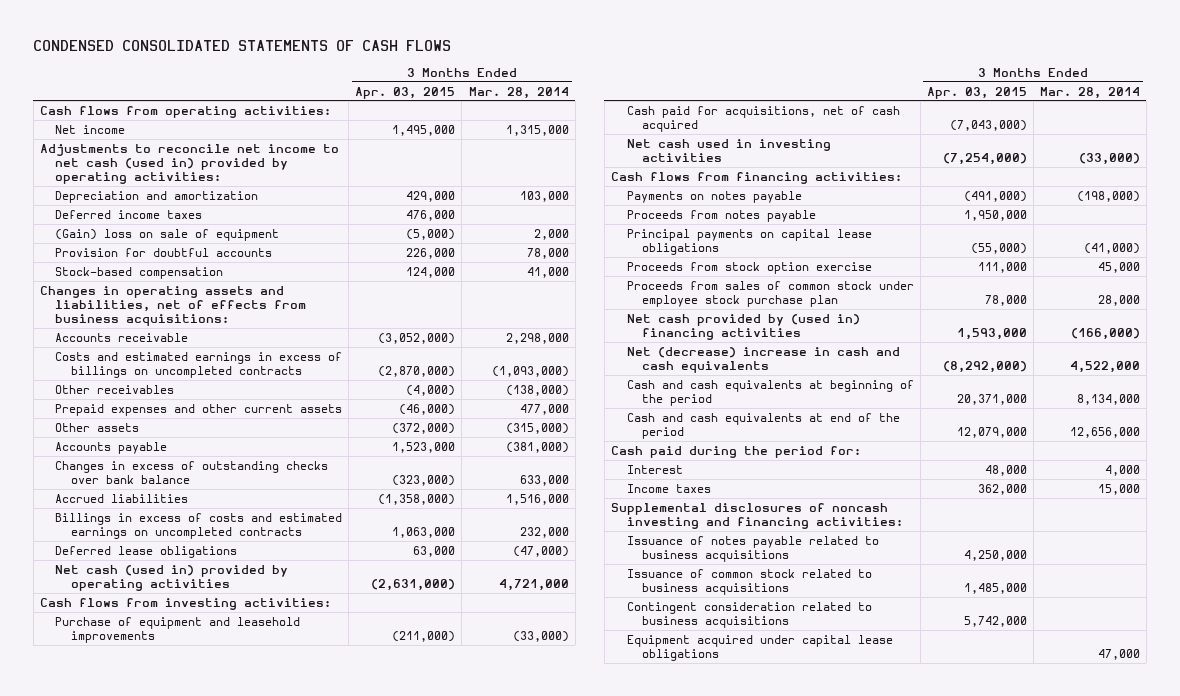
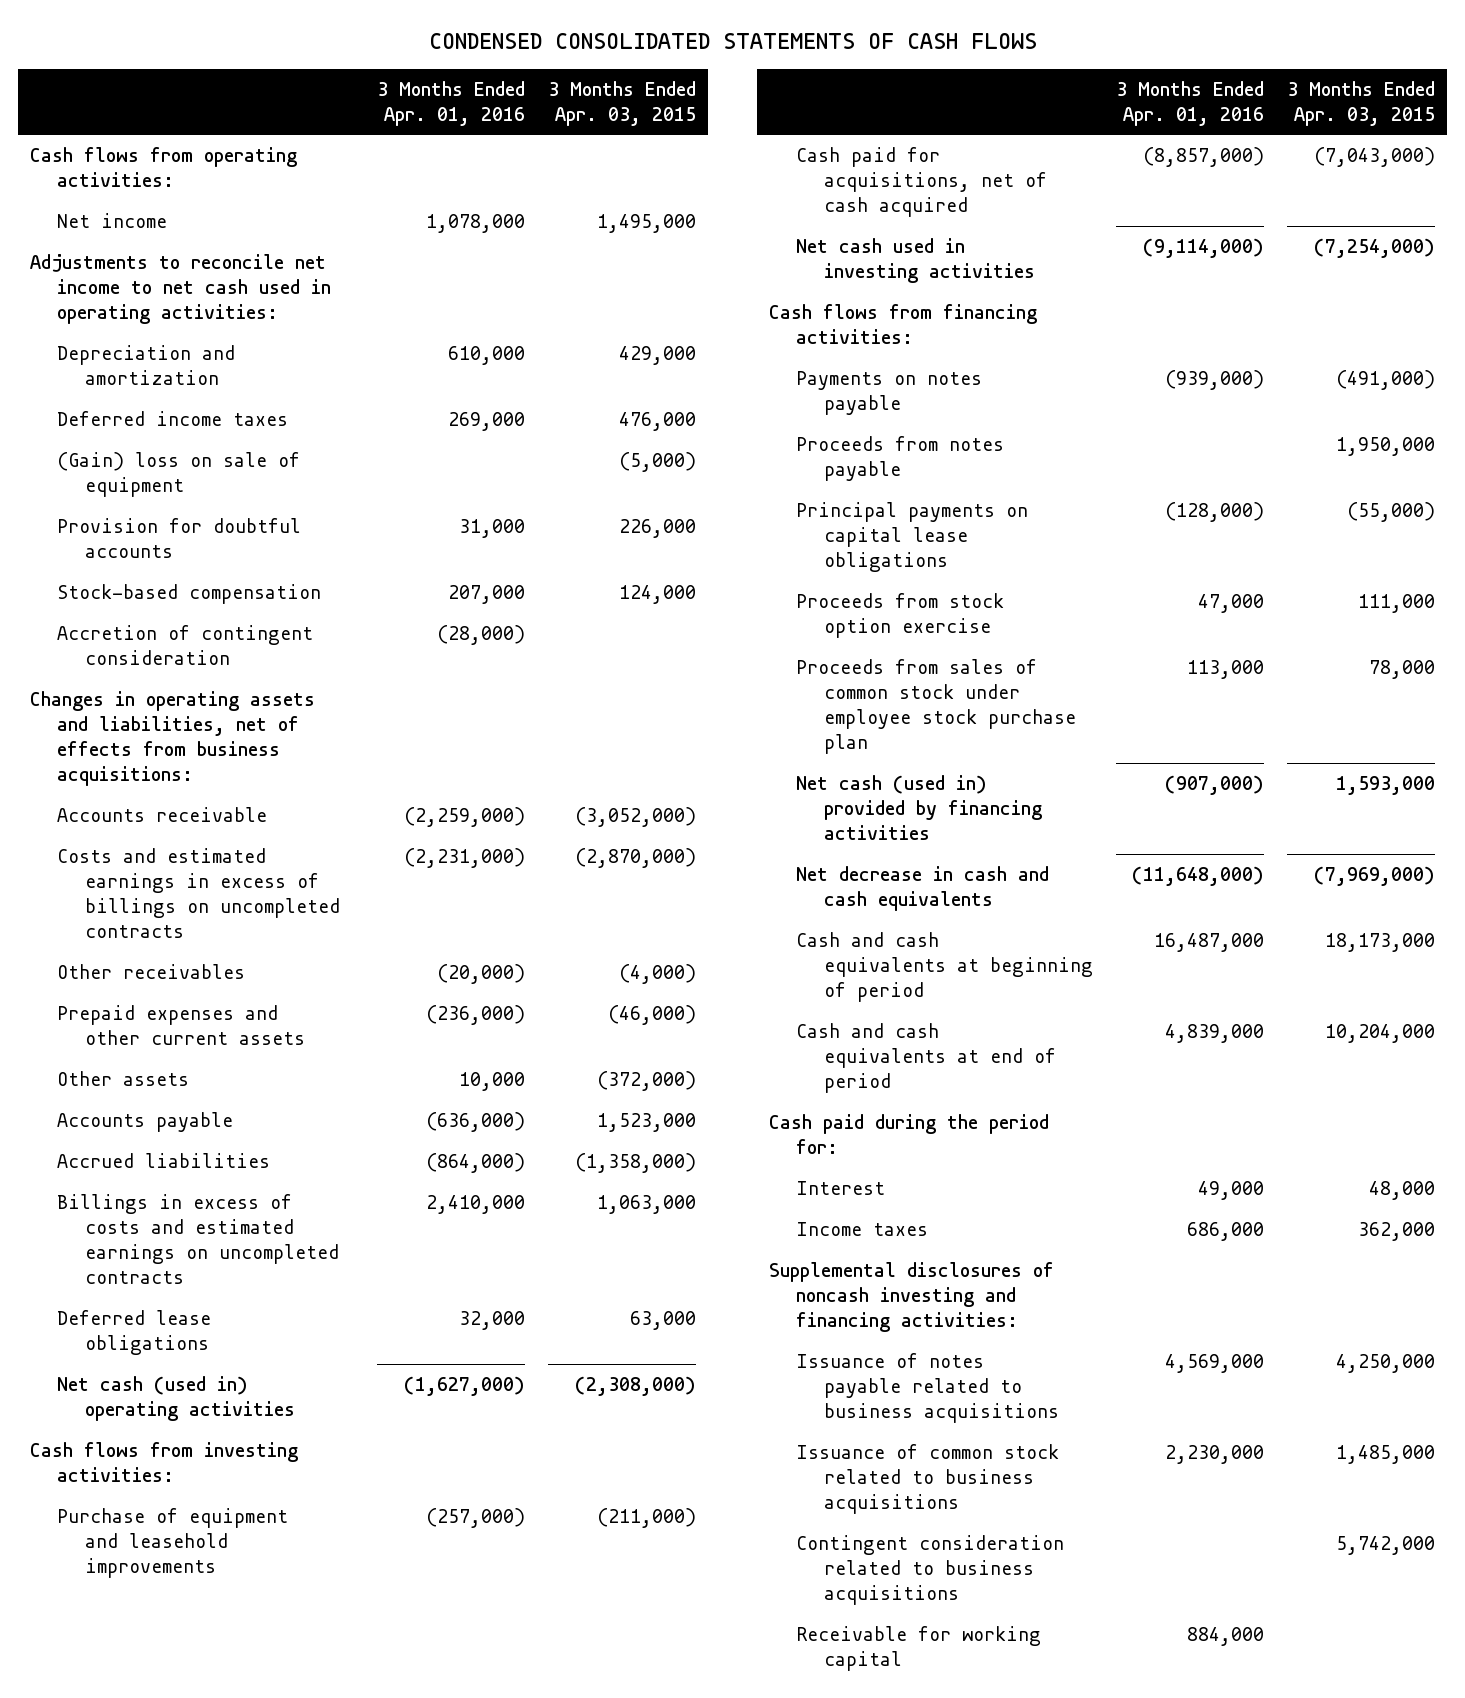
- | 3 Months Ended Apr. 03, 2015 | 3 Months Ended Mar. 28, 2014
+ | 3 Months Ended Apr. 01, 2016 | 3 Months Ended Apr. 03, 2015
- Adjustments to reconcile net income to net cash (used in) provided by operating activities:
+ Adjustments to reconcile net income to net cash used in operating activities:
+ Accretion of contingent consideration | (28,000) |
- Changes in excess of outstanding checks over bank balance | (323,000) | 633,000
- Net cash (used in) provided by operating activities | (2,631,000) | 4,721,000
+ Net cash (used in) operating activities | (1,627,000) | (2,308,000)
- Net cash provided by (used in) financing activities | 1,593,000 | (166,000)
- Net (decrease) increase in cash and cash equivalents | (8,292,000) | 4,522,000
- Cash and cash equivalents at beginning of the period | 20,371,000 | 8,134,000
- Cash and cash equivalents at end of the period | 12,079,000 | 12,656,000
+ Net cash (used in) provided by financing activities | (907,000) | 1,593,000
+ Net decrease in cash and cash equivalents | (11,648,000) | (7,969,000)
+ Cash and cash equivalents at beginning of period | 16,487,000 | 18,173,000
+ Cash and cash equivalents at end of period | 4,839,000 | 10,204,000
- Equipment acquired under capital lease obligations | | 47,000
+ Receivable for working capital | 884,000 |

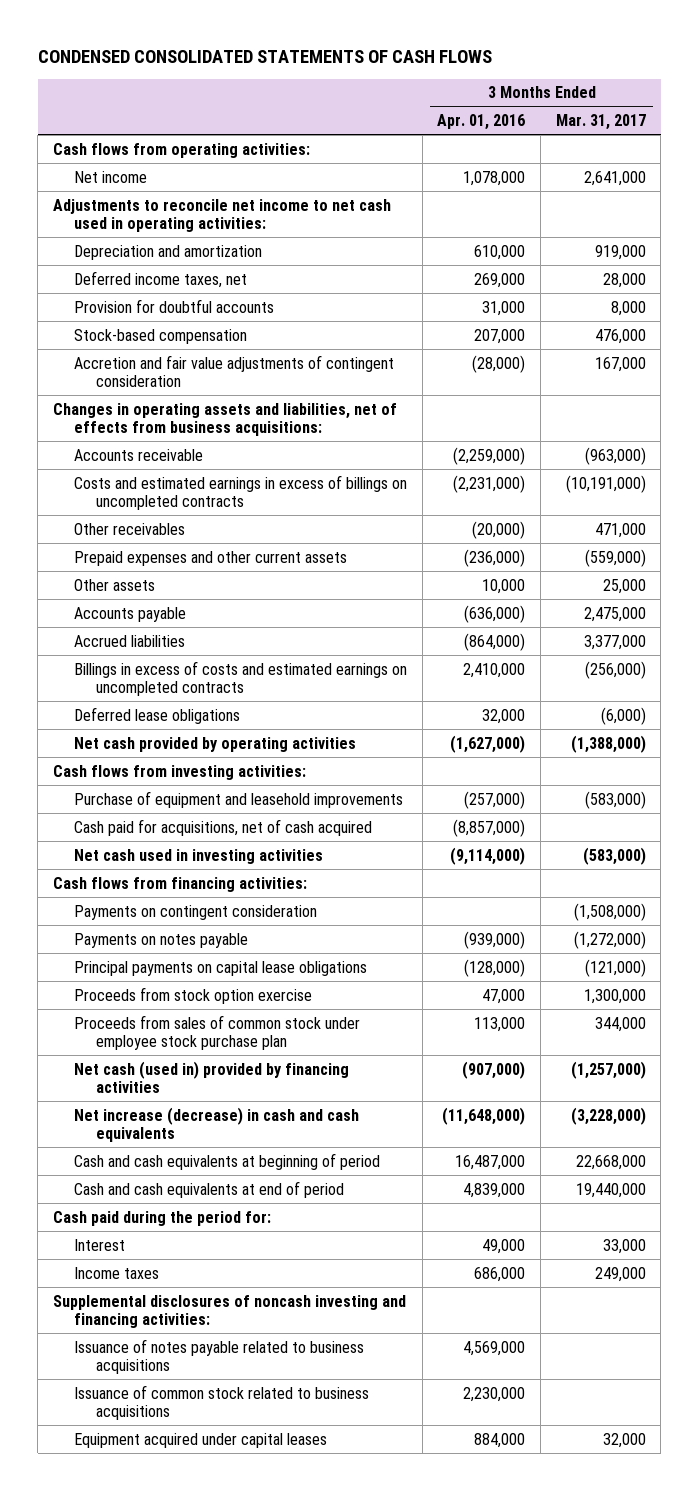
- | 3 Months Ended Apr. 01, 2016 | 3 Months Ended Apr. 03, 2015
+ | 3 Months Ended Apr. 01, 2016 | 3 Months Ended Mar. 31, 2017
- Deferred income taxes | 269,000 | 476,000
- (Gain) loss on sale of equipment | | (5,000)
+ Deferred income taxes, net | 269,000 | 28,000
- Accretion of contingent consideration | (28,000) |
+ Accretion and fair value adjustments of contingent consideration | (28,000) | 167,000
- Net cash (used in) operating activities | (1,627,000) | (2,308,000)
+ Net cash provided by operating activities | (1,627,000) | (1,388,000)
+ Payments on contingent consideration | | (1,508,000)
- Proceeds from notes payable | | 1,950,000
- Net decrease in cash and cash equivalents | (11,648,000) | (7,969,000)
+ Net increase (decrease) in cash and cash equivalents | (11,648,000) | (3,228,000)
- Contingent consideration related to business acquisitions | | 5,742,000
- Receivable for working capital | 884,000 |
+ Equipment acquired under capital leases | 884,000 | 32,000

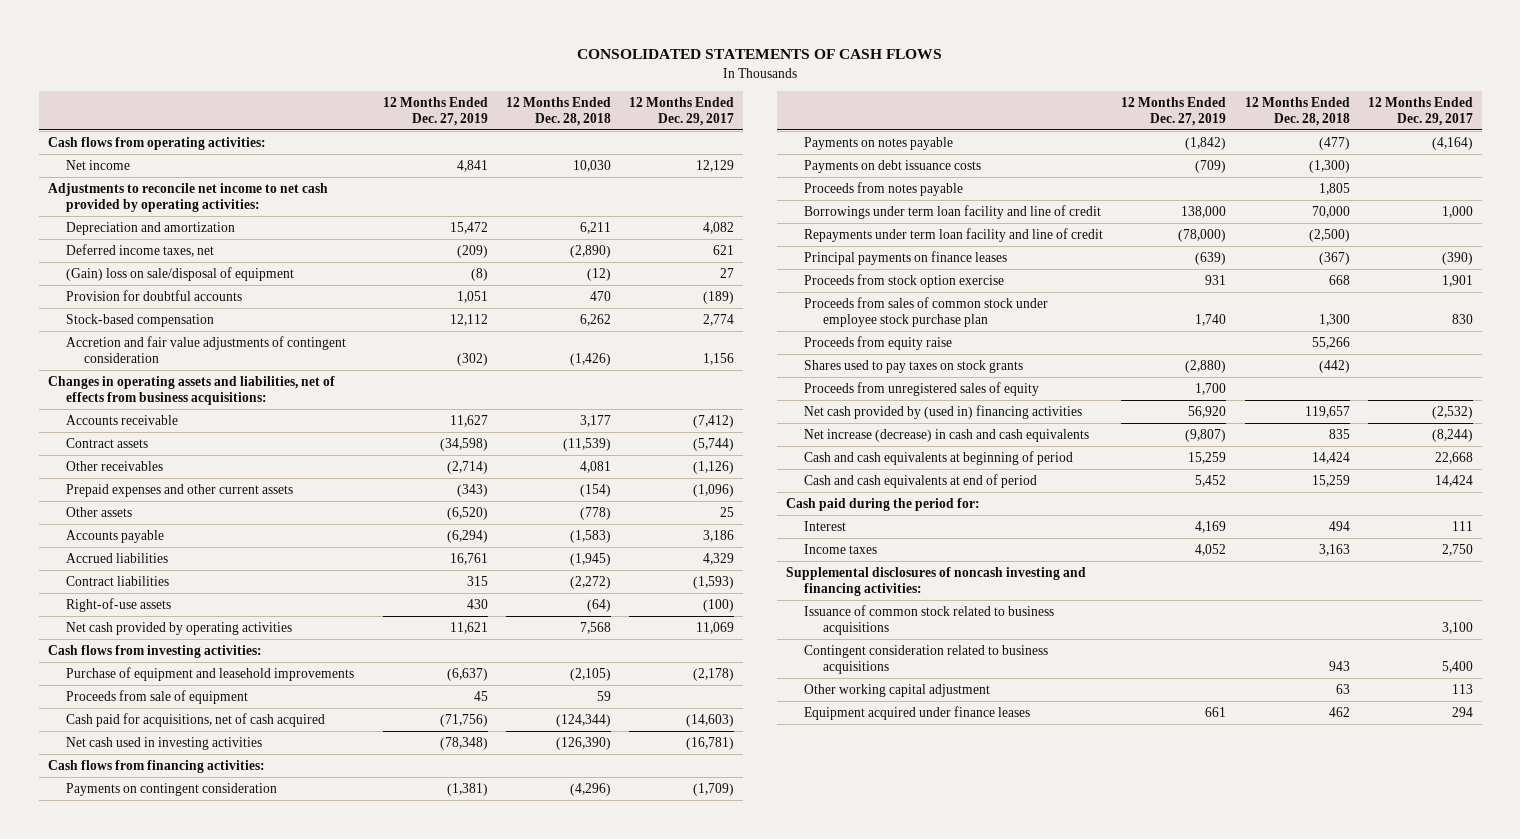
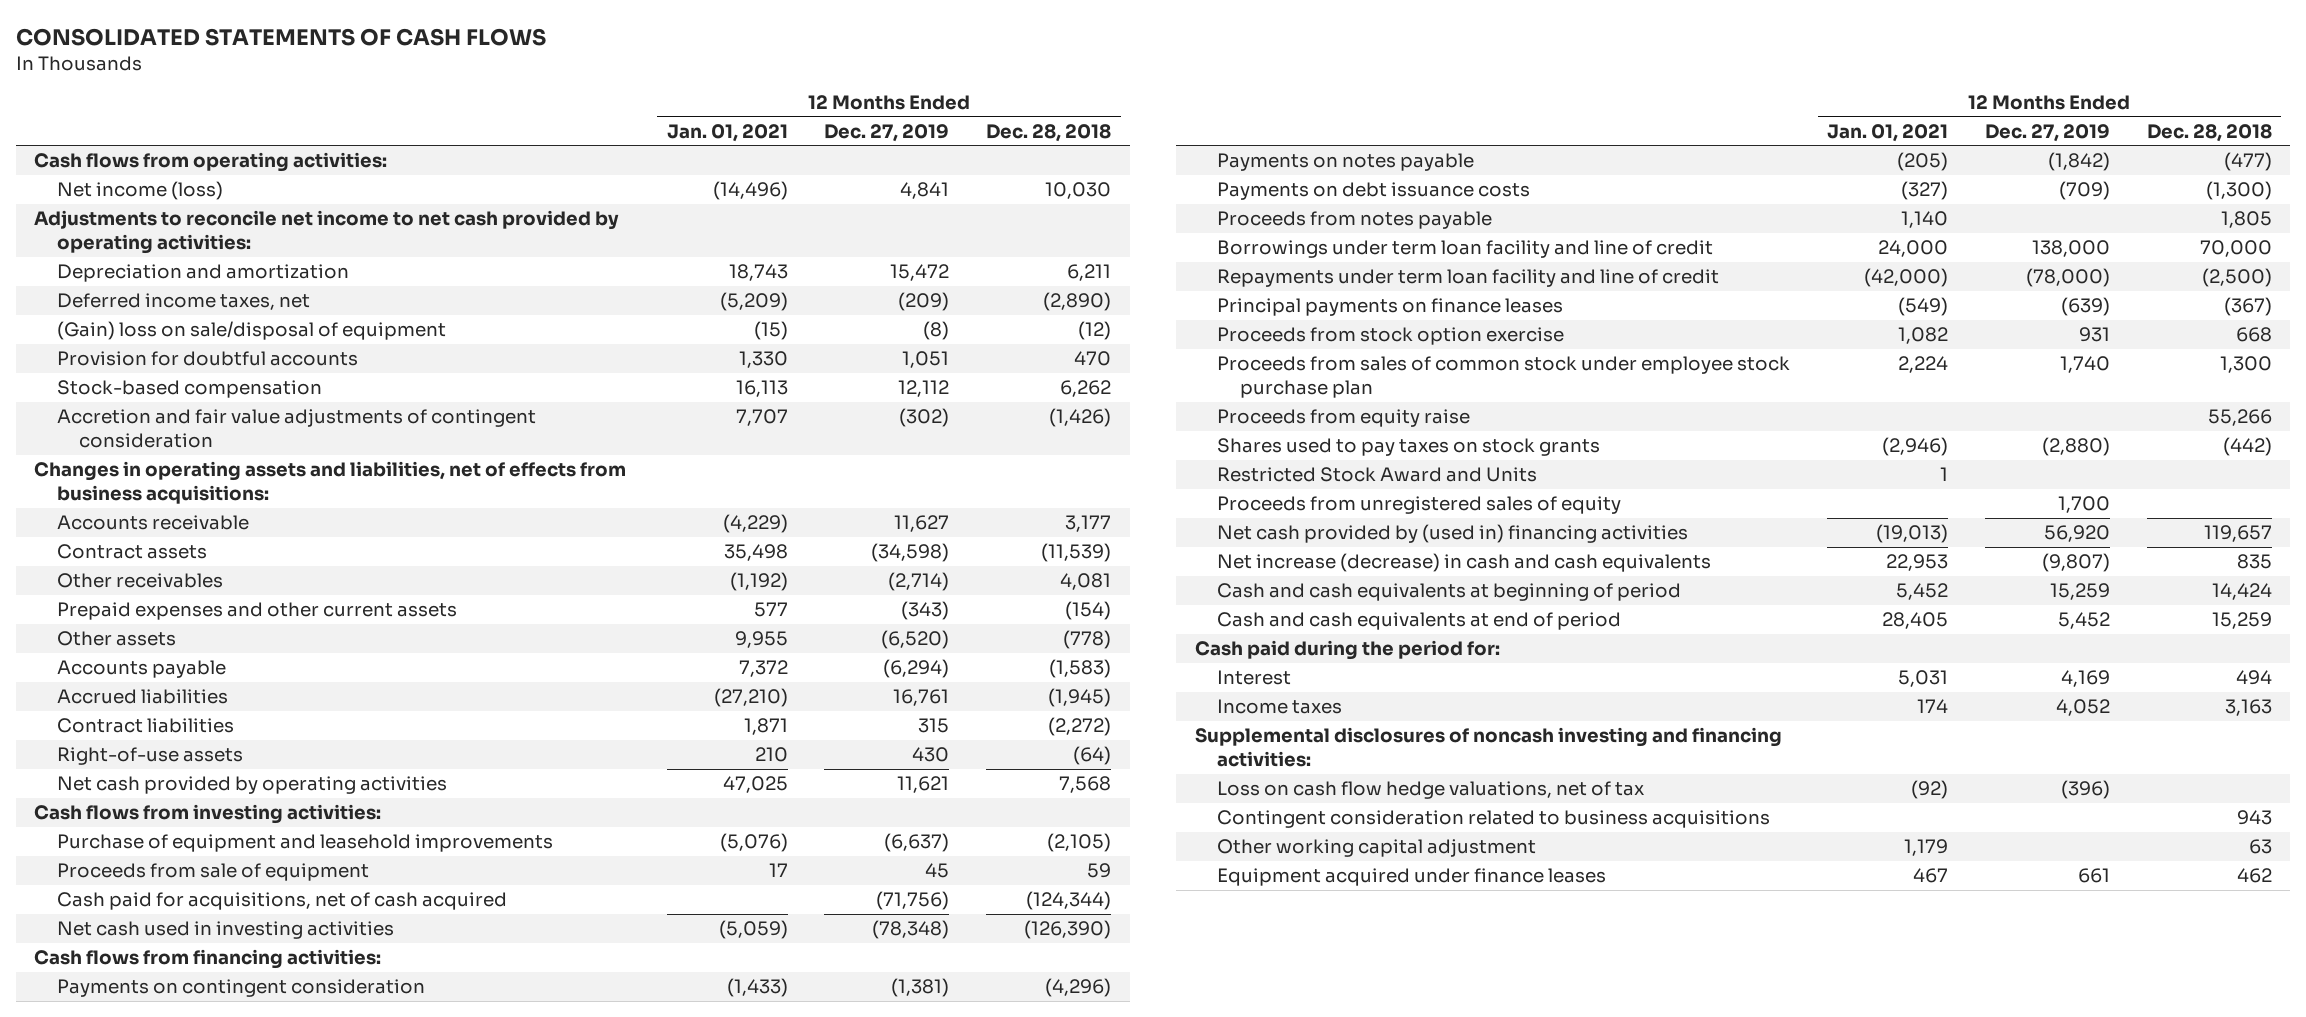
- | 12 Months Ended Dec. 27, 2019 | 12 Months Ended Dec. 28, 2018 | 12 Months Ended Dec. 29, 2017
+ | 12 Months Ended Jan. 01, 2021 | 12 Months Ended Dec. 27, 2019 | 12 Months Ended Dec. 28, 2018
- Net income | 4,841 | 10,030 | 12,129
+ Net income (loss) | (14,496) | 4,841 | 10,030
+ Restricted Stock Award and Units | 1 | |
- Issuance of common stock related to business acquisitions | | | 3,100
+ Loss on cash flow hedge valuations, net of tax | (92) | (396) |

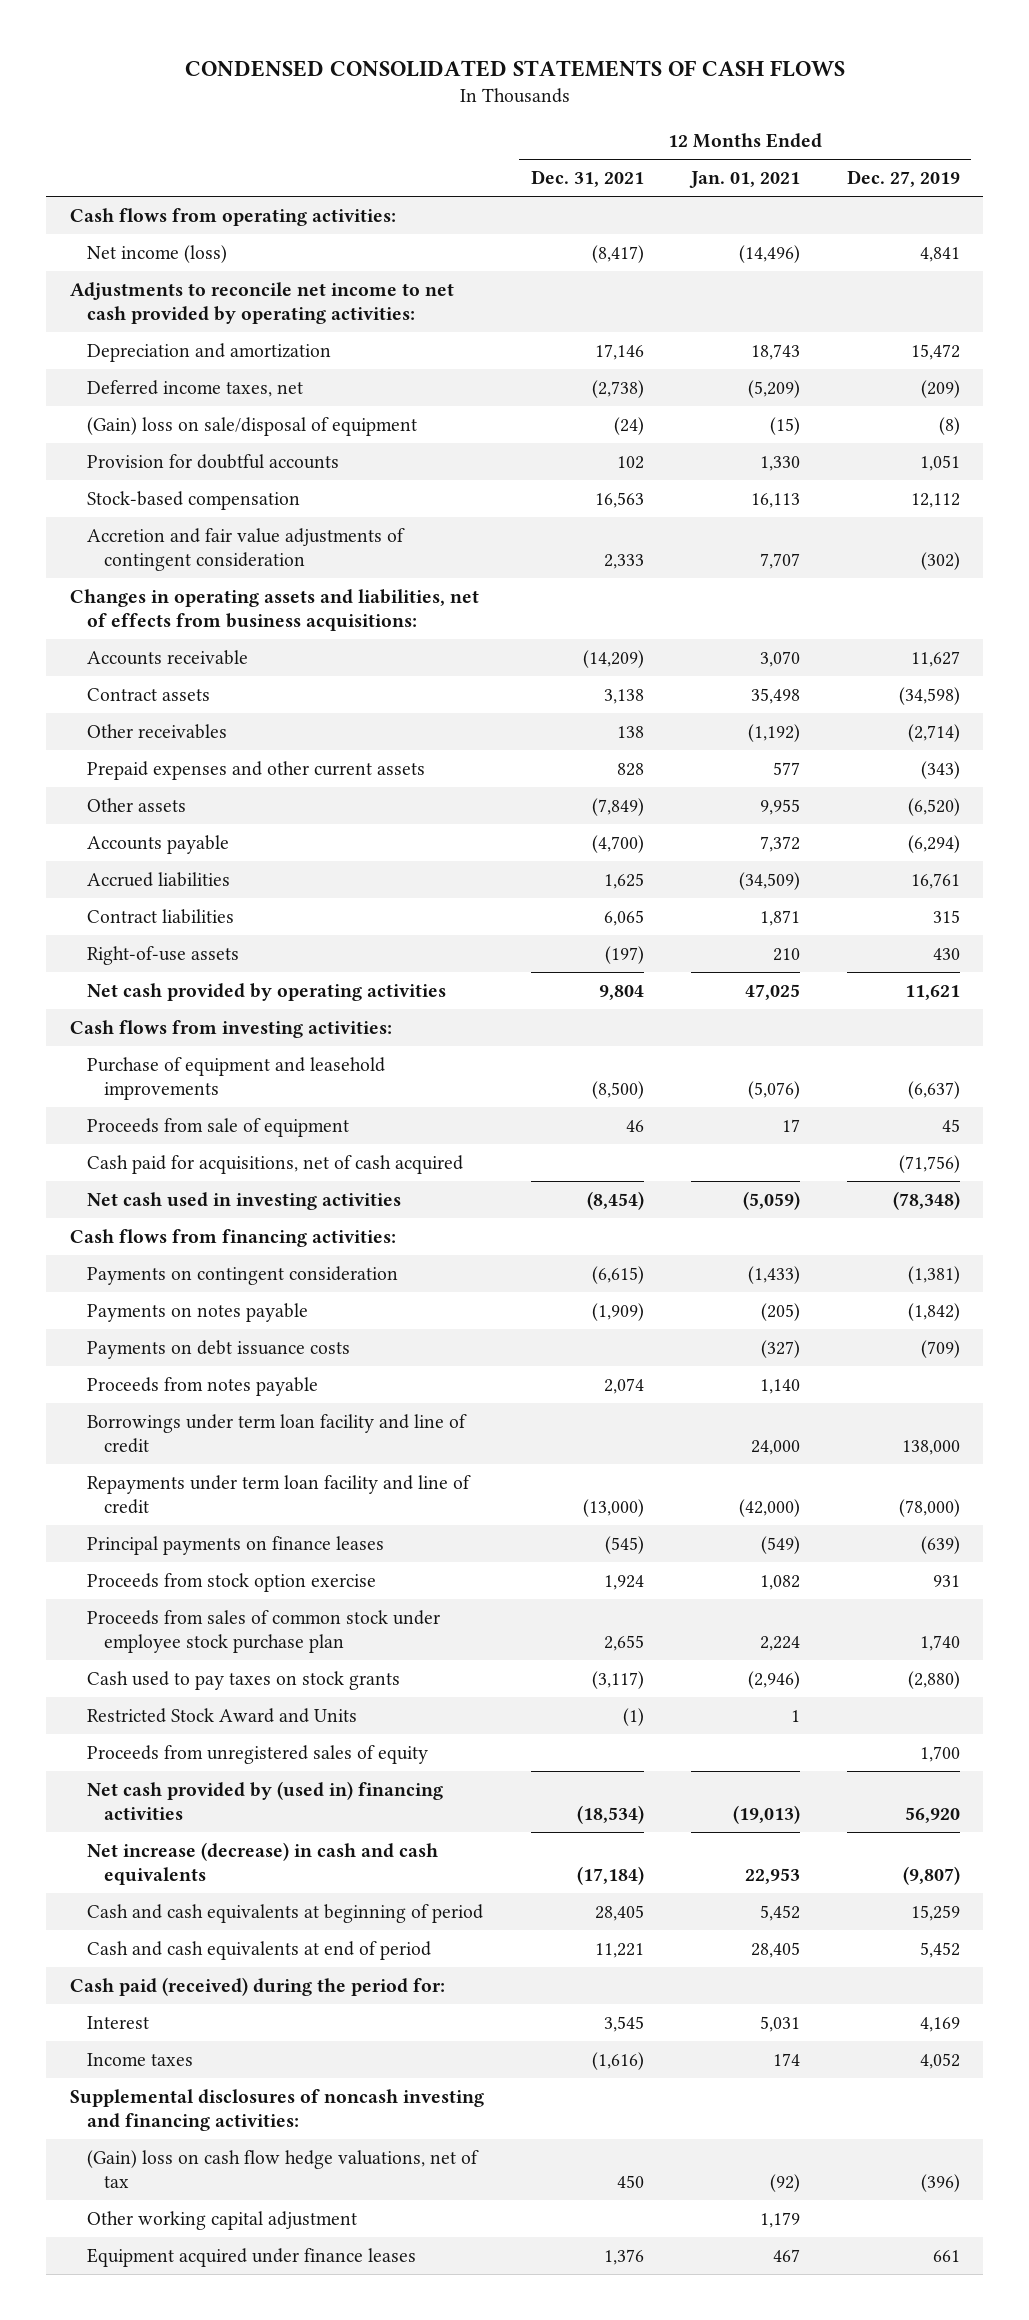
- CONSOLIDATED STATEMENTS OF CASH FLOWS
+ CONDENSED CONSOLIDATED STATEMENTS OF CASH FLOWS
- | 12 Months Ended Jan. 01, 2021 | 12 Months Ended Dec. 27, 2019 | 12 Months Ended Dec. 28, 2018
+ | 12 Months Ended Dec. 31, 2021 | 12 Months Ended Jan. 01, 2021 | 12 Months Ended Dec. 27, 2019
- Accounts receivable | (4,229) | 11,627 | 3,177
+ Accounts receivable | (14,209) | 3,070 | 11,627
- Accrued liabilities | (27,210) | 16,761 | (1,945)
+ Accrued liabilities | 1,625 | (34,509) | 16,761
- Proceeds from equity raise | | | 55,266
- Shares used to pay taxes on stock grants | (2,946) | (2,880) | (442)
+ Cash used to pay taxes on stock grants | (3,117) | (2,946) | (2,880)
- Cash paid during the period for:
+ Cash paid (received) during the period for:
- Loss on cash flow hedge valuations, net of tax | (92) | (396) |
- Contingent consideration related to business acquisitions | | | 943
+ (Gain) loss on cash flow hedge valuations, net of tax | 450 | (92) | (396)

